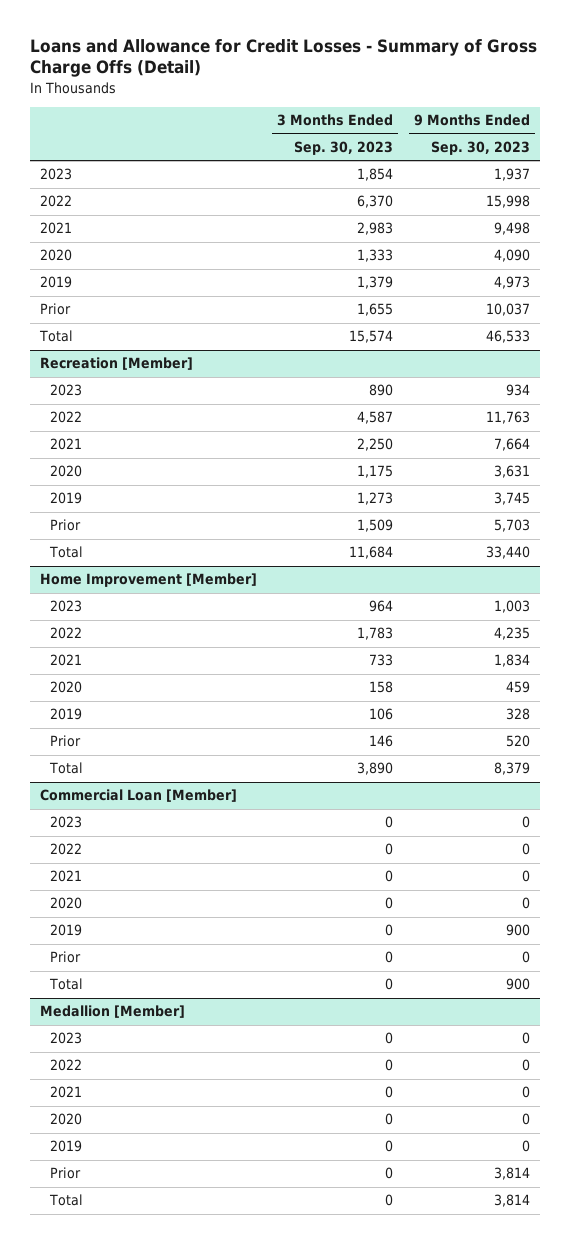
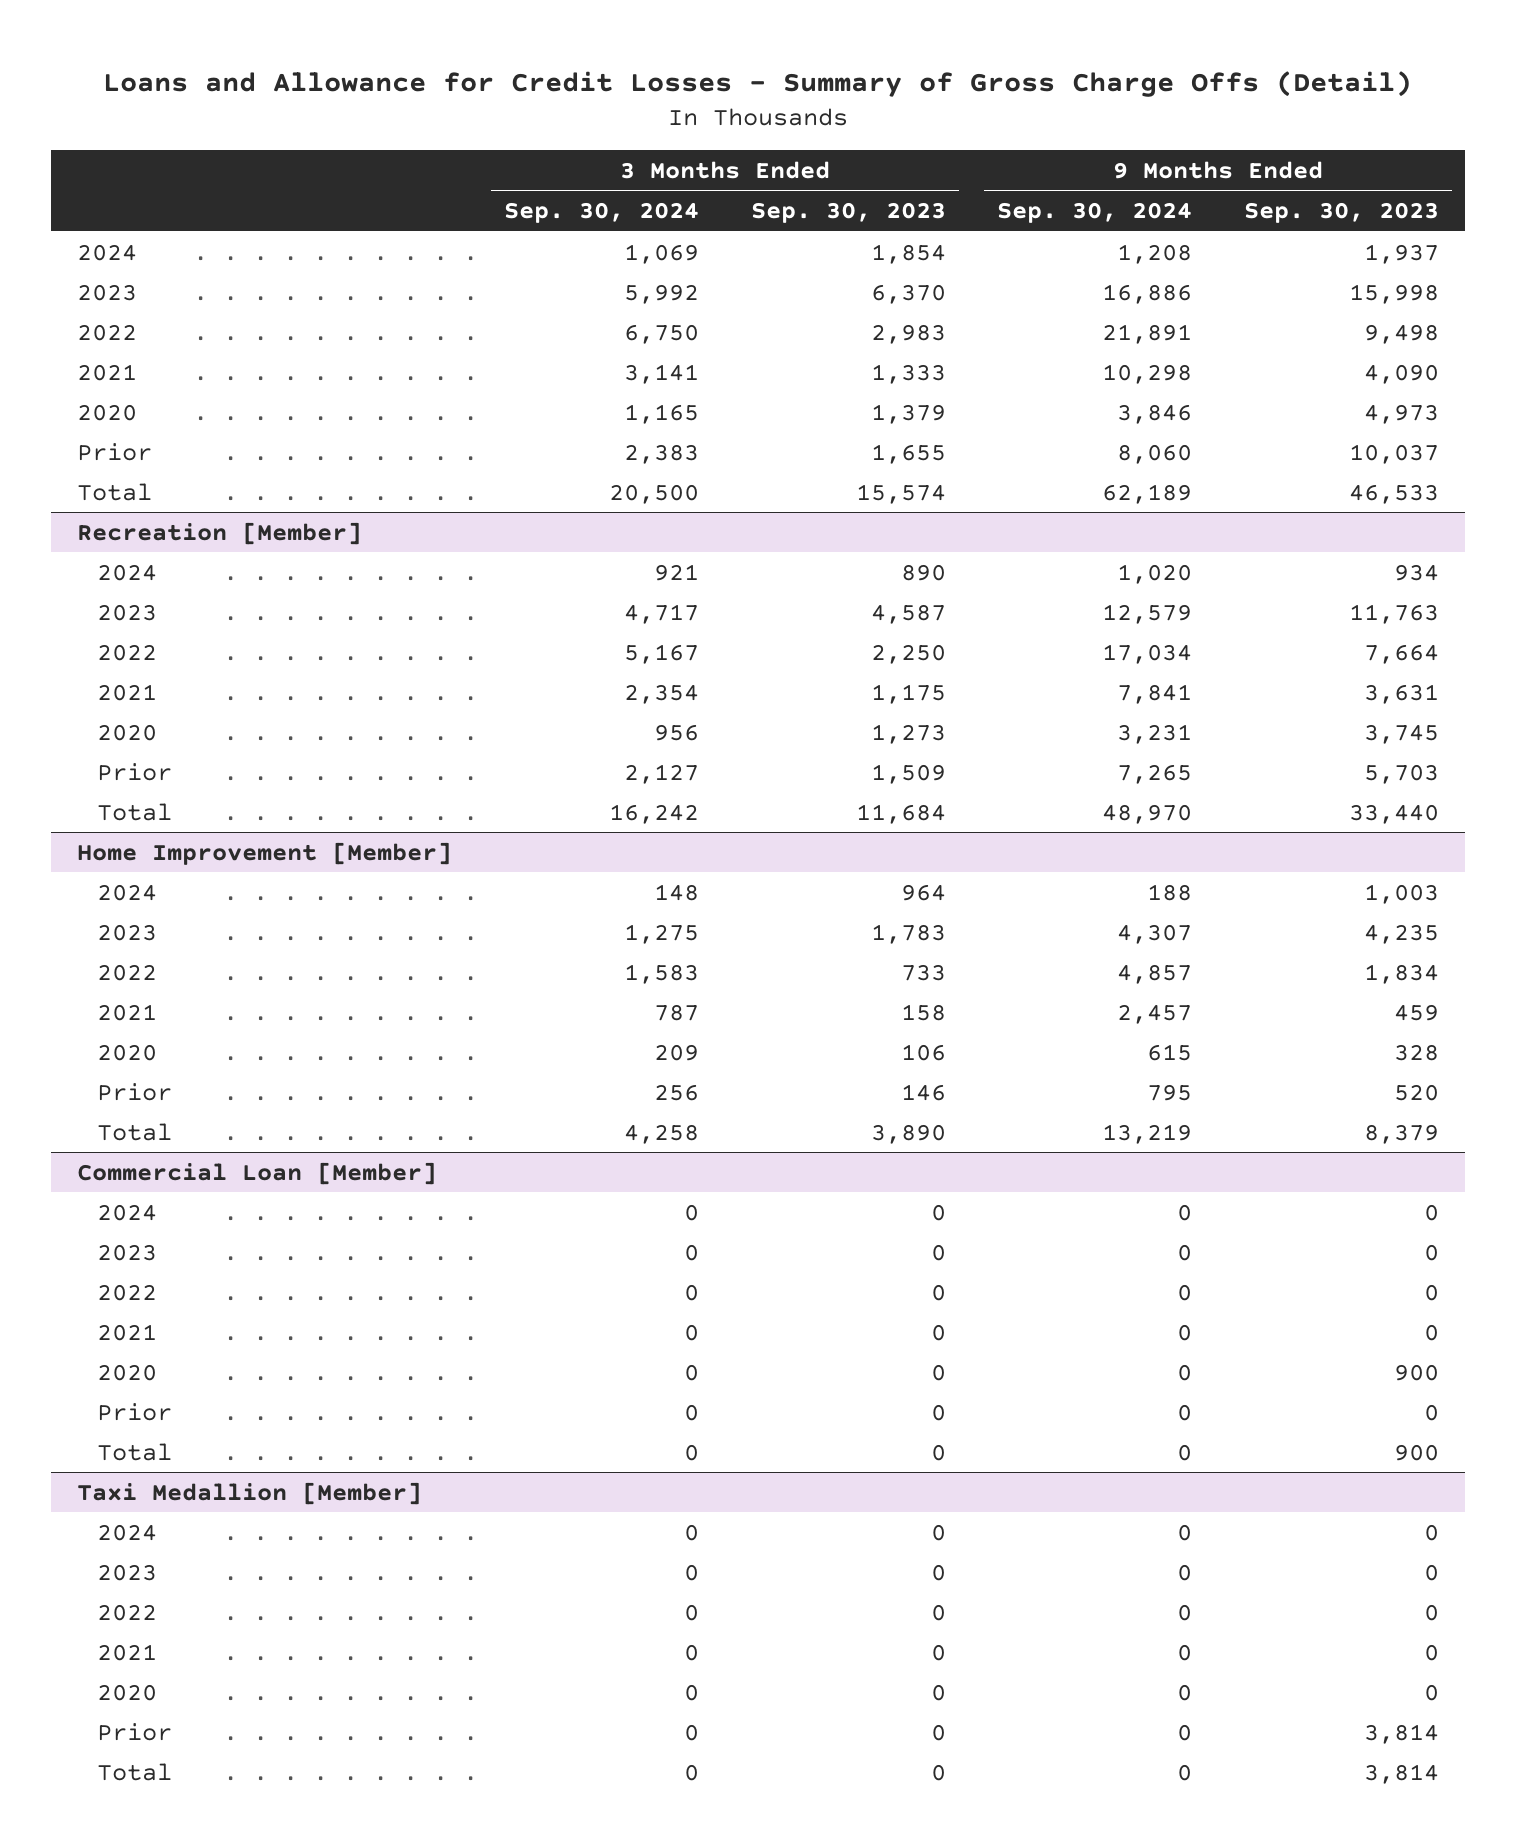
- | 3 Months Ended Sep. 30, 2023 | 9 Months Ended Sep. 30, 2023
+ | 3 Months Ended Sep. 30, 2024 | 3 Months Ended Sep. 30, 2023 | 9 Months Ended Sep. 30, 2024 | 9 Months Ended Sep. 30, 2023
- 2023 | 1,854 | 1,937
- 2022 | 6,370 | 15,998
- 2021 | 2,983 | 9,498
- 2020 | 1,333 | 4,090
- 2019 | 1,379 | 4,973
+ 2024 | 1,069 | 1,854 | 1,208 | 1,937
+ 2023 | 5,992 | 6,370 | 16,886 | 15,998
+ 2022 | 6,750 | 2,983 | 21,891 | 9,498
+ 2021 | 3,141 | 1,333 | 10,298 | 4,090
+ 2020 | 1,165 | 1,379 | 3,846 | 4,973
@ Recreation [Member]
- 2023 | 890 | 934
- 2022 | 4,587 | 11,763
- 2021 | 2,250 | 7,664
- 2020 | 1,175 | 3,631
- 2019 | 1,273 | 3,745
+ 2024 | 921 | 890 | 1,020 | 934
+ 2023 | 4,717 | 4,587 | 12,579 | 11,763
+ 2022 | 5,167 | 2,250 | 17,034 | 7,664
+ 2021 | 2,354 | 1,175 | 7,841 | 3,631
+ 2020 | 956 | 1,273 | 3,231 | 3,745
@ Home Improvement [Member]
- 2023 | 964 | 1,003
- 2022 | 1,783 | 4,235
- 2021 | 733 | 1,834
- 2020 | 158 | 459
- 2019 | 106 | 328
+ 2024 | 148 | 964 | 188 | 1,003
+ 2023 | 1,275 | 1,783 | 4,307 | 4,235
+ 2022 | 1,583 | 733 | 4,857 | 1,834
+ 2021 | 787 | 158 | 2,457 | 459
+ 2020 | 209 | 106 | 615 | 328
@ Commercial Loan [Member]
+ 2024 | 0 | 0 | 0 | 0
- 2020 | 0 | 0
- 2019 | 0 | 900
+ 2020 | 0 | 0 | 0 | 900
- Medallion [Member]
+ Taxi Medallion [Member]
+ 2024 | 0 | 0 | 0 | 0
- 2019 | 0 | 0

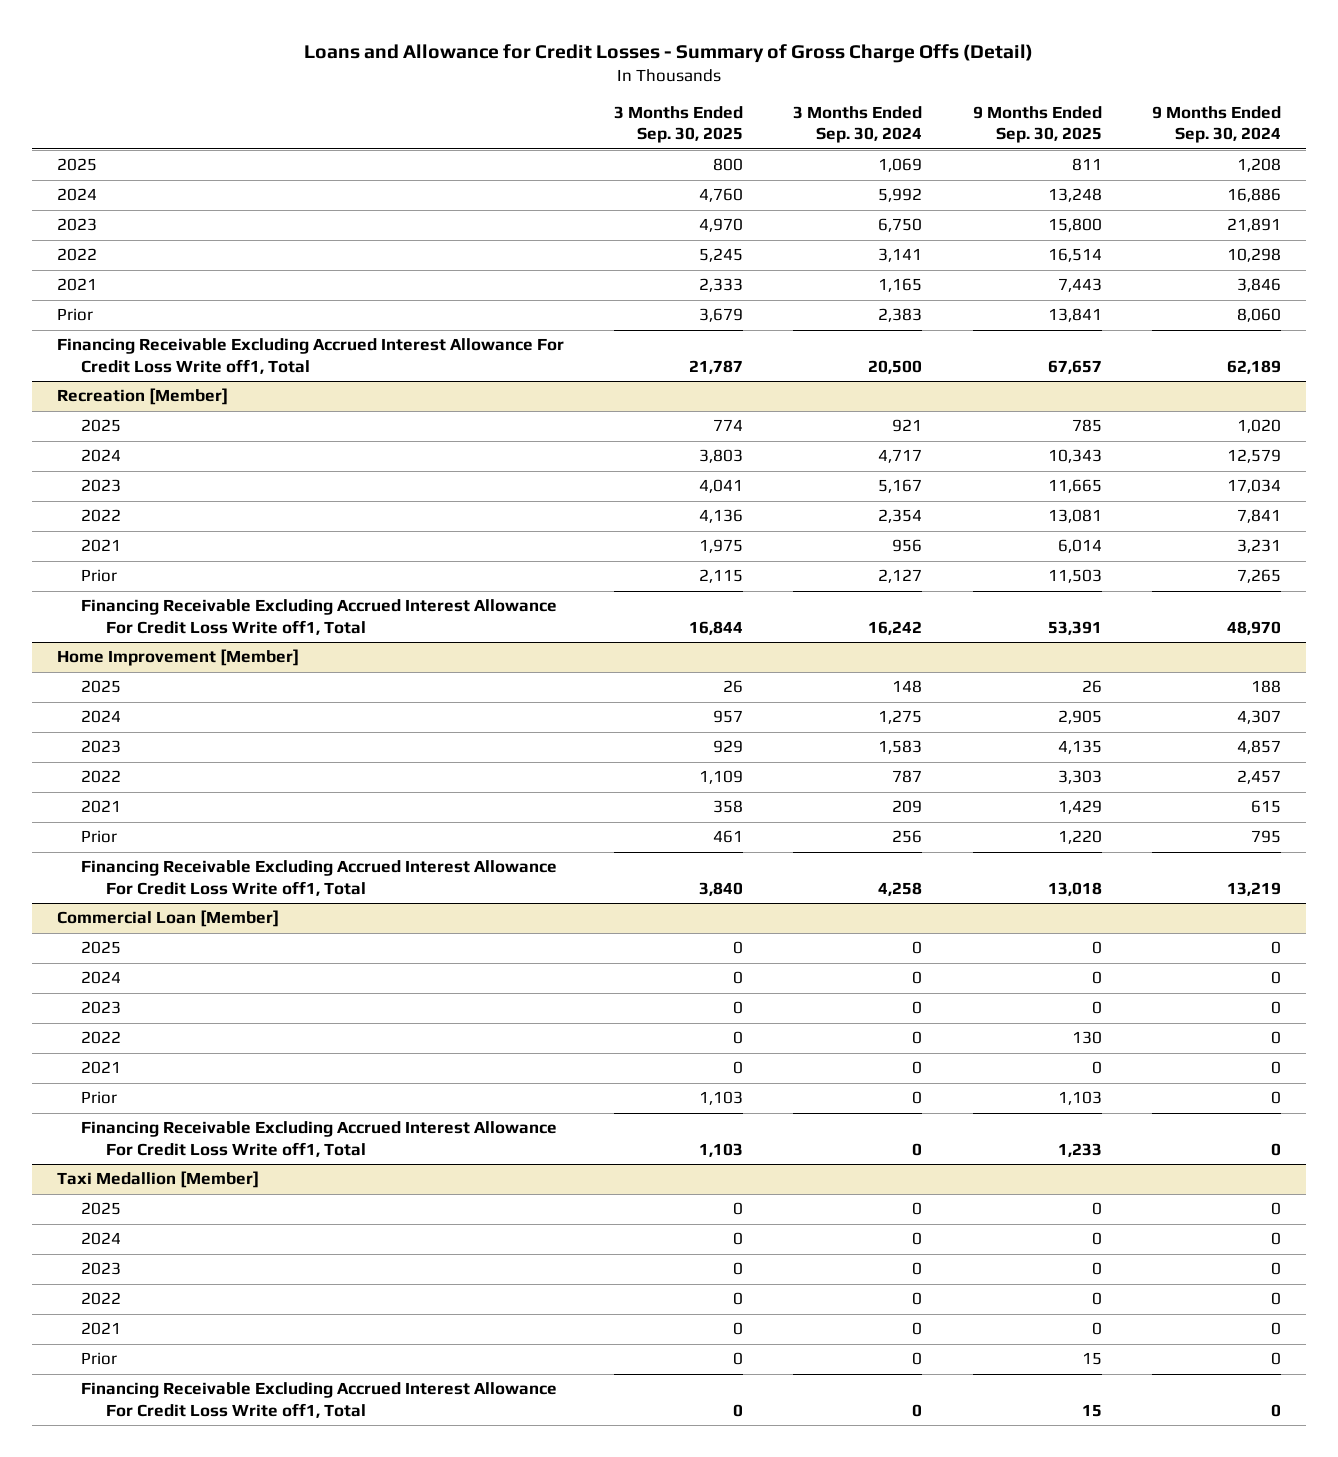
- | 3 Months Ended Sep. 30, 2024 | 3 Months Ended Sep. 30, 2023 | 9 Months Ended Sep. 30, 2024 | 9 Months Ended Sep. 30, 2023
+ | 3 Months Ended Sep. 30, 2025 | 3 Months Ended Sep. 30, 2024 | 9 Months Ended Sep. 30, 2025 | 9 Months Ended Sep. 30, 2024
- 2024 | 1,069 | 1,854 | 1,208 | 1,937
- 2023 | 5,992 | 6,370 | 16,886 | 15,998
- 2022 | 6,750 | 2,983 | 21,891 | 9,498
- 2021 | 3,141 | 1,333 | 10,298 | 4,090
- 2020 | 1,165 | 1,379 | 3,846 | 4,973
+ 2025 | 800 | 1,069 | 811 | 1,208
+ 2024 | 4,760 | 5,992 | 13,248 | 16,886
+ 2023 | 4,970 | 6,750 | 15,800 | 21,891
+ 2022 | 5,245 | 3,141 | 16,514 | 10,298
+ 2021 | 2,333 | 1,165 | 7,443 | 3,846
- Total | 20,500 | 15,574 | 62,189 | 46,533
+ Financing Receivable Excluding Accrued Interest Allowance For Credit Loss Write off1, Total | 21,787 | 20,500 | 67,657 | 62,189
@ Recreation [Member]
- 2024 | 921 | 890 | 1,020 | 934
- 2023 | 4,717 | 4,587 | 12,579 | 11,763
- 2022 | 5,167 | 2,250 | 17,034 | 7,664
- 2021 | 2,354 | 1,175 | 7,841 | 3,631
- 2020 | 956 | 1,273 | 3,231 | 3,745
+ 2025 | 774 | 921 | 785 | 1,020
+ 2024 | 3,803 | 4,717 | 10,343 | 12,579
+ 2023 | 4,041 | 5,167 | 11,665 | 17,034
+ 2022 | 4,136 | 2,354 | 13,081 | 7,841
+ 2021 | 1,975 | 956 | 6,014 | 3,231
- Total | 16,242 | 11,684 | 48,970 | 33,440
+ Financing Receivable Excluding Accrued Interest Allowance For Credit Loss Write off1, Total | 16,844 | 16,242 | 53,391 | 48,970
@ Home Improvement [Member]
- 2024 | 148 | 964 | 188 | 1,003
- 2023 | 1,275 | 1,783 | 4,307 | 4,235
- 2022 | 1,583 | 733 | 4,857 | 1,834
- 2021 | 787 | 158 | 2,457 | 459
- 2020 | 209 | 106 | 615 | 328
+ 2025 | 26 | 148 | 26 | 188
+ 2024 | 957 | 1,275 | 2,905 | 4,307
+ 2023 | 929 | 1,583 | 4,135 | 4,857
+ 2022 | 1,109 | 787 | 3,303 | 2,457
+ 2021 | 358 | 209 | 1,429 | 615
- Total | 4,258 | 3,890 | 13,219 | 8,379
+ Financing Receivable Excluding Accrued Interest Allowance For Credit Loss Write off1, Total | 3,840 | 4,258 | 13,018 | 13,219
@ Commercial Loan [Member]
+ 2025 | 0 | 0 | 0 | 0
- 2020 | 0 | 0 | 0 | 900
- Total | 0 | 0 | 0 | 900
+ Financing Receivable Excluding Accrued Interest Allowance For Credit Loss Write off1, Total | 1,103 | 0 | 1,233 | 0
@ Taxi Medallion [Member]
+ 2025 | 0 | 0 | 0 | 0
- 2020 | 0 | 0 | 0 | 0
- Total | 0 | 0 | 0 | 3,814
+ Financing Receivable Excluding Accrued Interest Allowance For Credit Loss Write off1, Total | 0 | 0 | 15 | 0

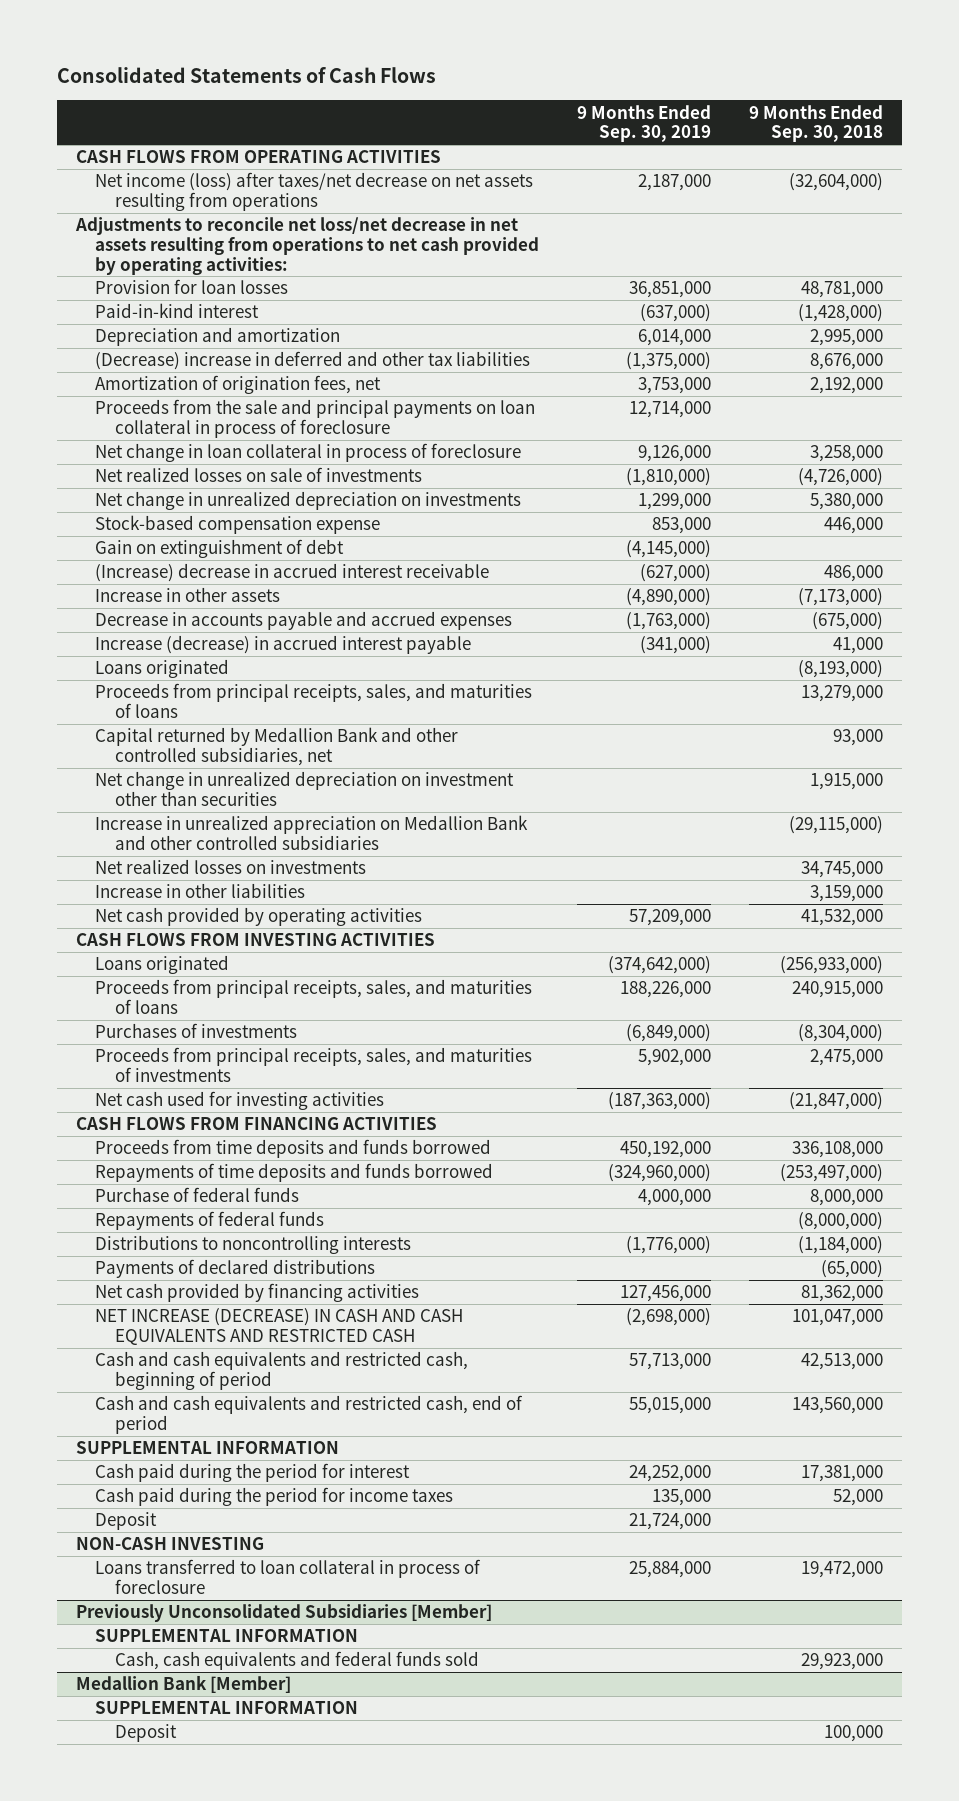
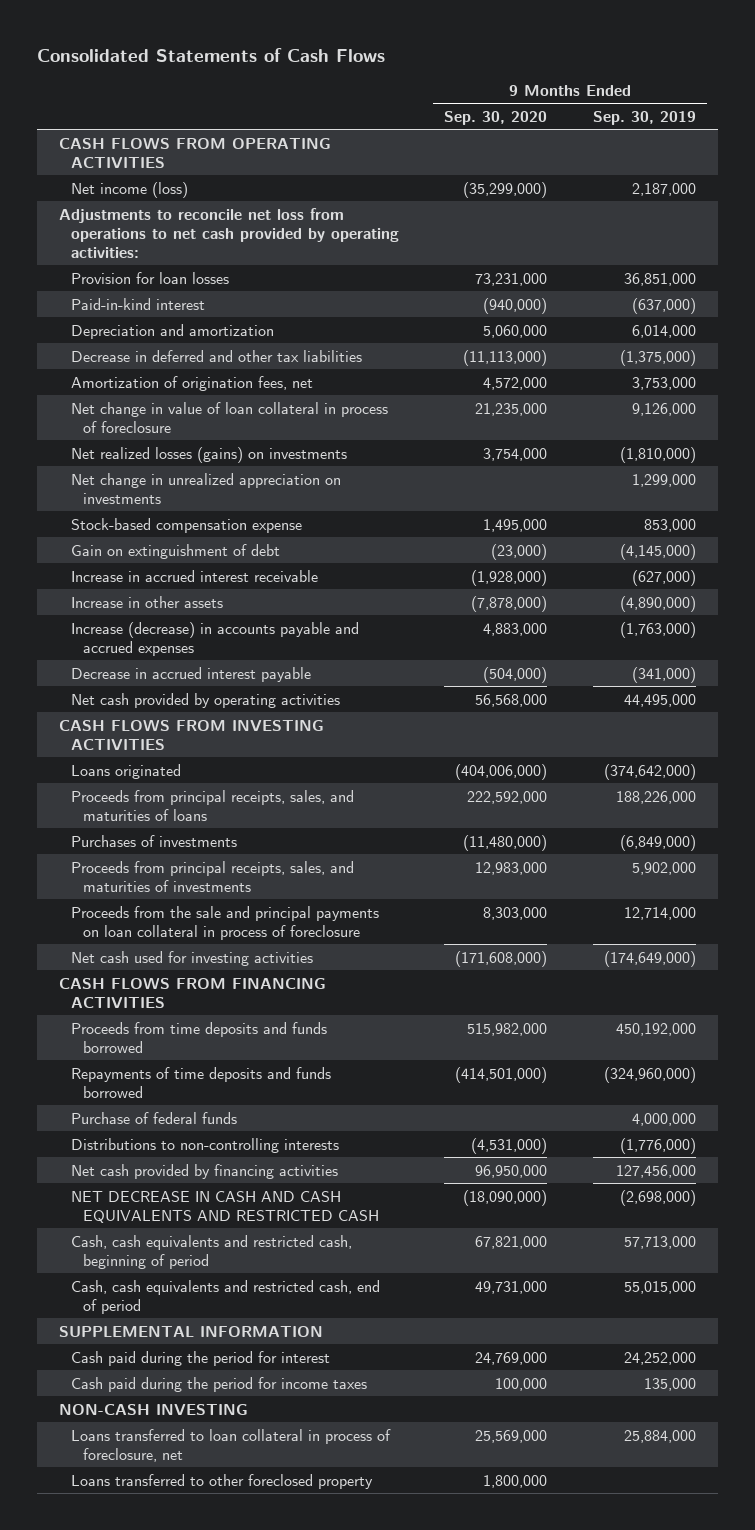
- | 9 Months Ended Sep. 30, 2019 | 9 Months Ended Sep. 30, 2018
+ | 9 Months Ended Sep. 30, 2020 | 9 Months Ended Sep. 30, 2019
- Net income (loss) after taxes/net decrease on net assets resulting from operations | 2,187,000 | (32,604,000)
- Adjustments to reconcile net loss/net decrease in net assets resulting from operations to net cash provided by operating activities:
+ Net income (loss) | (35,299,000) | 2,187,000
+ Adjustments to reconcile net loss from operations to net cash provided by operating activities:
- (Decrease) increase in deferred and other tax liabilities | (1,375,000) | 8,676,000
+ Decrease in deferred and other tax liabilities | (11,113,000) | (1,375,000)
- Net change in loan collateral in process of foreclosure | 9,126,000 | 3,258,000
- Net realized losses on sale of investments | (1,810,000) | (4,726,000)
- Net change in unrealized depreciation on investments | 1,299,000 | 5,380,000
+ Net change in value of loan collateral in process of foreclosure | 21,235,000 | 9,126,000
+ Net realized losses (gains) on investments | 3,754,000 | (1,810,000)
+ Net change in unrealized appreciation on investments | | 1,299,000
- (Increase) decrease in accrued interest receivable | (627,000) | 486,000
+ Increase in accrued interest receivable | (1,928,000) | (627,000)
- Decrease in accounts payable and accrued expenses | (1,763,000) | (675,000)
- Increase (decrease) in accrued interest payable | (341,000) | 41,000
- Loans originated | | (8,193,000)
- Proceeds from principal receipts, sales, and maturities of loans | | 13,279,000
- Capital returned by Medallion Bank and other controlled subsidiaries, net | | 93,000
- Net change in unrealized depreciation on investment other than securities | | 1,915,000
- Increase in unrealized appreciation on Medallion Bank and other controlled subsidiaries | | (29,115,000)
- Net realized losses on investments | | 34,745,000
- Increase in other liabilities | | 3,159,000
- Net cash provided by operating activities | 57,209,000 | 41,532,000
+ Increase (decrease) in accounts payable and accrued expenses | 4,883,000 | (1,763,000)
+ Decrease in accrued interest payable | (504,000) | (341,000)
+ Net cash provided by operating activities | 56,568,000 | 44,495,000
- Net cash used for investing activities | (187,363,000) | (21,847,000)
moved down: Proceeds from the sale and principal payments on loan collateral in process of foreclosure | 8,303,000 | 12,714,000
+ Net cash used for investing activities | (171,608,000) | (174,649,000)
- Repayments of federal funds | | (8,000,000)
- Distributions to noncontrolling interests | (1,776,000) | (1,184,000)
- Payments of declared distributions | | (65,000)
+ Distributions to non-controlling interests | (4,531,000) | (1,776,000)
- NET INCREASE (DECREASE) IN CASH AND CASH EQUIVALENTS AND RESTRICTED CASH | (2,698,000) | 101,047,000
- Cash and cash equivalents and restricted cash, beginning of period | 57,713,000 | 42,513,000
- Cash and cash equivalents and restricted cash, end of period | 55,015,000 | 143,560,000
+ NET DECREASE IN CASH AND CASH EQUIVALENTS AND RESTRICTED CASH | (18,090,000) | (2,698,000)
+ Cash, cash equivalents and restricted cash, beginning of period | 67,821,000 | 57,713,000
+ Cash, cash equivalents and restricted cash, end of period | 49,731,000 | 55,015,000
- Deposit | 21,724,000 |
- Loans transferred to loan collateral in process of foreclosure | 25,884,000 | 19,472,000
- Previously Unconsolidated Subsidiaries [Member]
- SUPPLEMENTAL INFORMATION
- Cash, cash equivalents and federal funds sold | | 29,923,000
- Medallion Bank [Member]
- SUPPLEMENTAL INFORMATION
- Deposit | | 100,000
+ Loans transferred to loan collateral in process of foreclosure, net | 25,569,000 | 25,884,000
+ Loans transferred to other foreclosed property | 1,800,000 |

